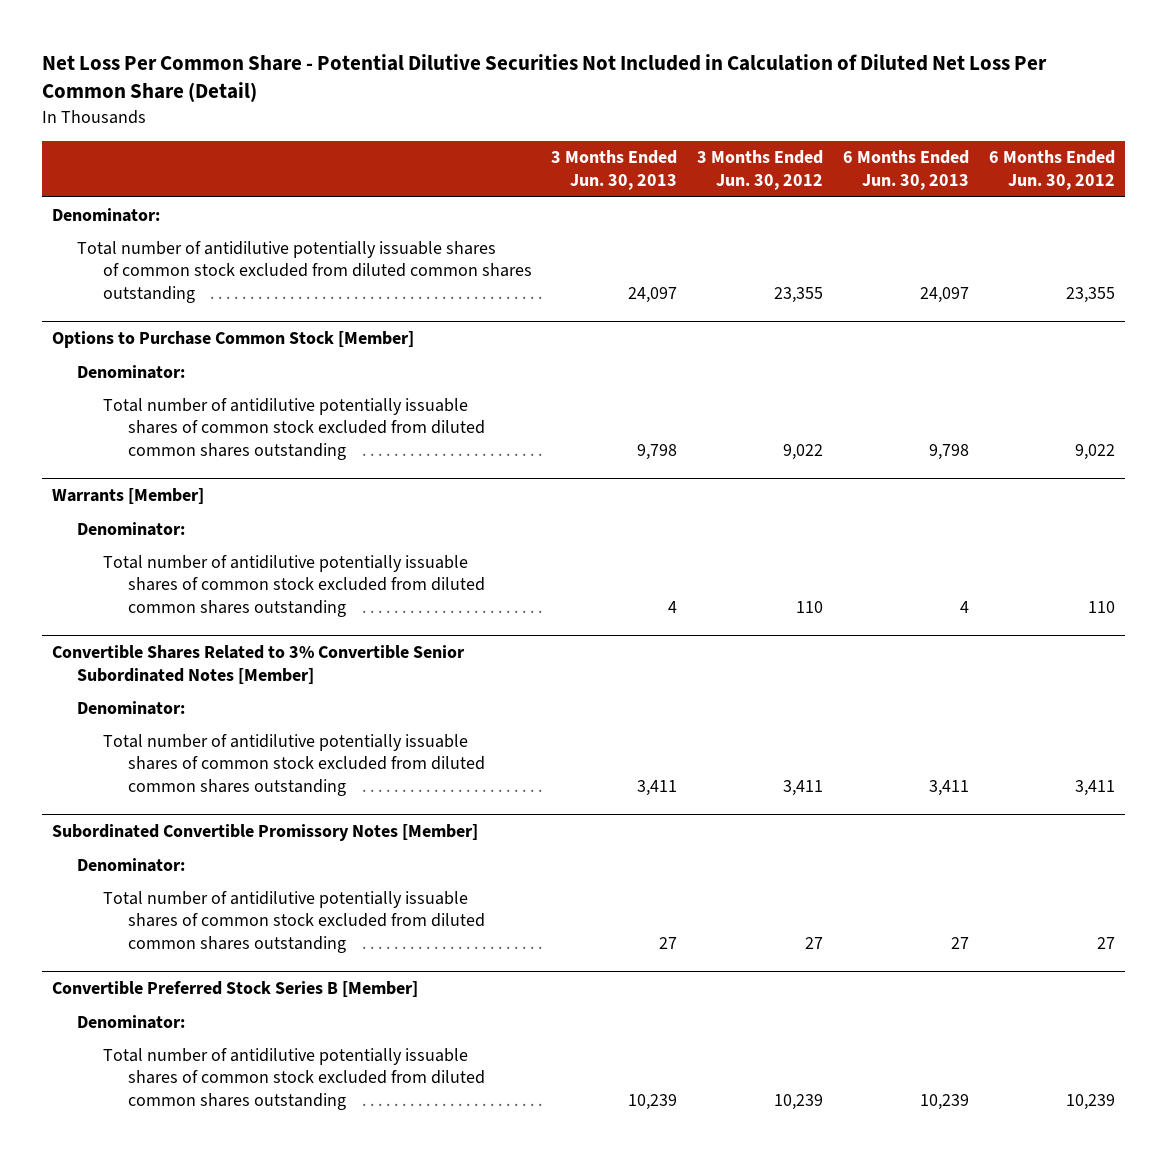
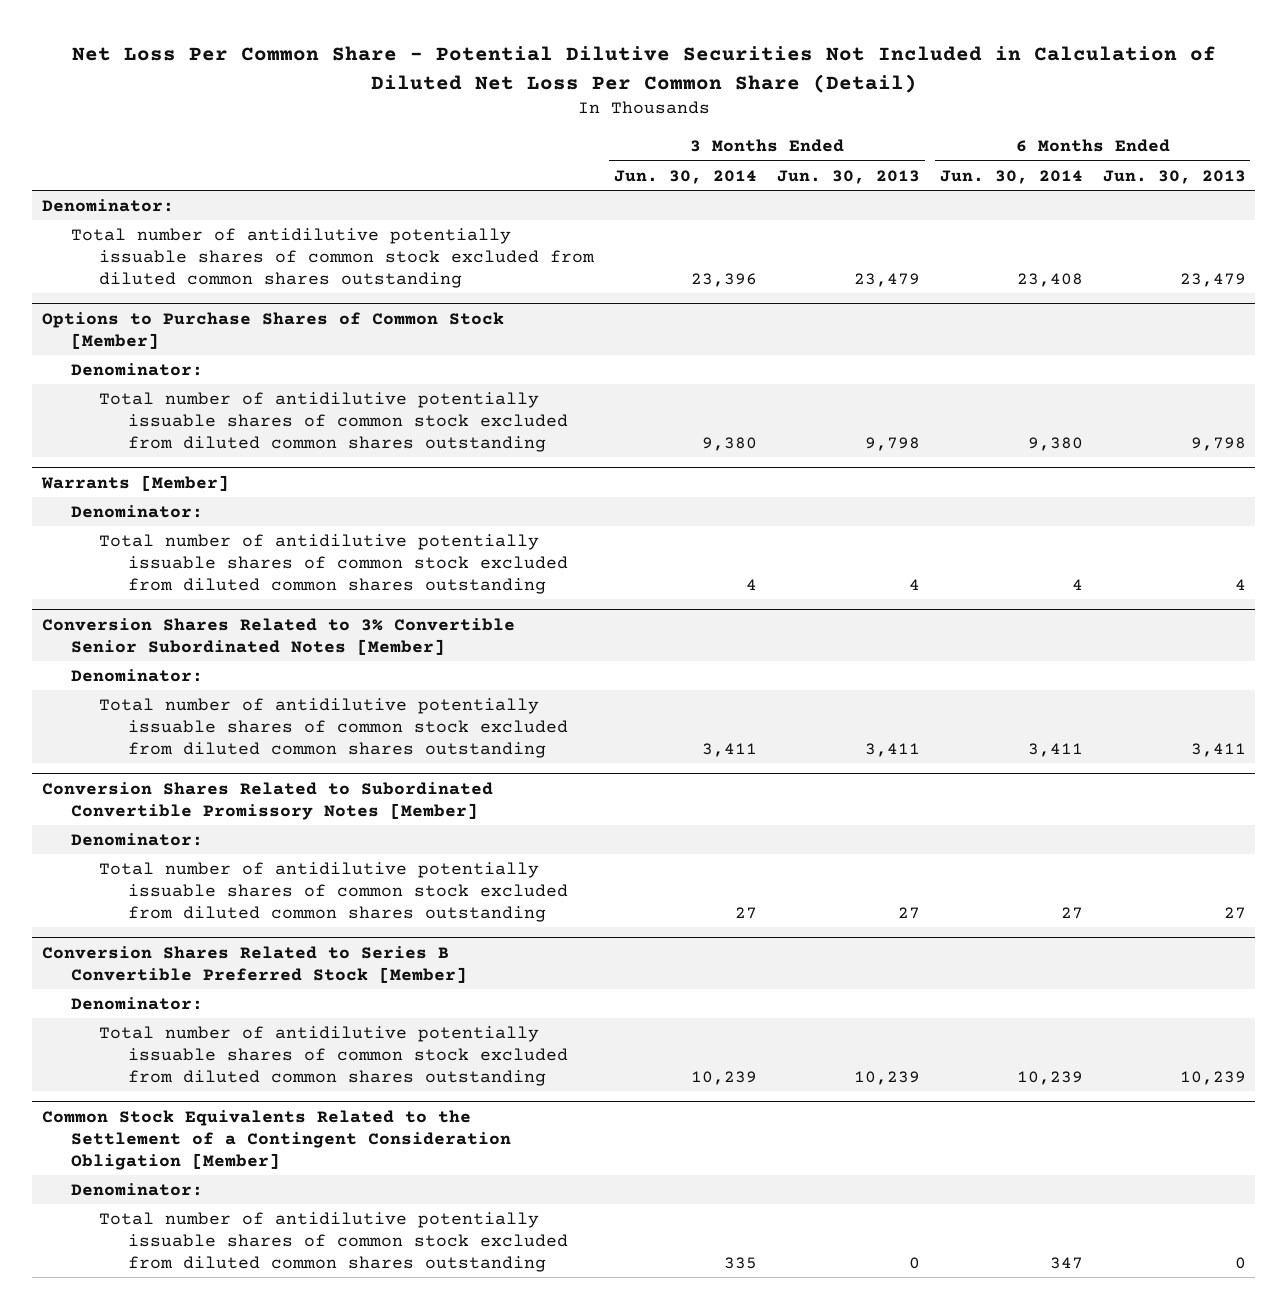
- | 3 Months Ended Jun. 30, 2013 | 3 Months Ended Jun. 30, 2012 | 6 Months Ended Jun. 30, 2013 | 6 Months Ended Jun. 30, 2012
+ | 3 Months Ended Jun. 30, 2014 | 3 Months Ended Jun. 30, 2013 | 6 Months Ended Jun. 30, 2014 | 6 Months Ended Jun. 30, 2013
- Total number of antidilutive potentially issuable shares of common stock excluded from diluted common shares outstanding | 24,097 | 23,355 | 24,097 | 23,355
- Options to Purchase Common Stock [Member]
+ Total number of antidilutive potentially issuable shares of common stock excluded from diluted common shares outstanding | 23,396 | 23,479 | 23,408 | 23,479
+ Options to Purchase Shares of Common Stock [Member]
- Convertible Shares Related to 3% Convertible Senior Subordinated Notes [Member]
+ Conversion Shares Related to 3% Convertible Senior Subordinated Notes [Member]
- Subordinated Convertible Promissory Notes [Member]
+ Conversion Shares Related to Subordinated Convertible Promissory Notes [Member]
- Convertible Preferred Stock Series B [Member]
+ Conversion Shares Related to Series B Convertible Preferred Stock [Member]
+ Common Stock Equivalents Related to the Settlement of a Contingent Consideration Obligation [Member]
+ Denominator:
+ Total number of antidilutive potentially issuable shares of common stock excluded from diluted common shares outstanding | 335 | 0 | 347 | 0

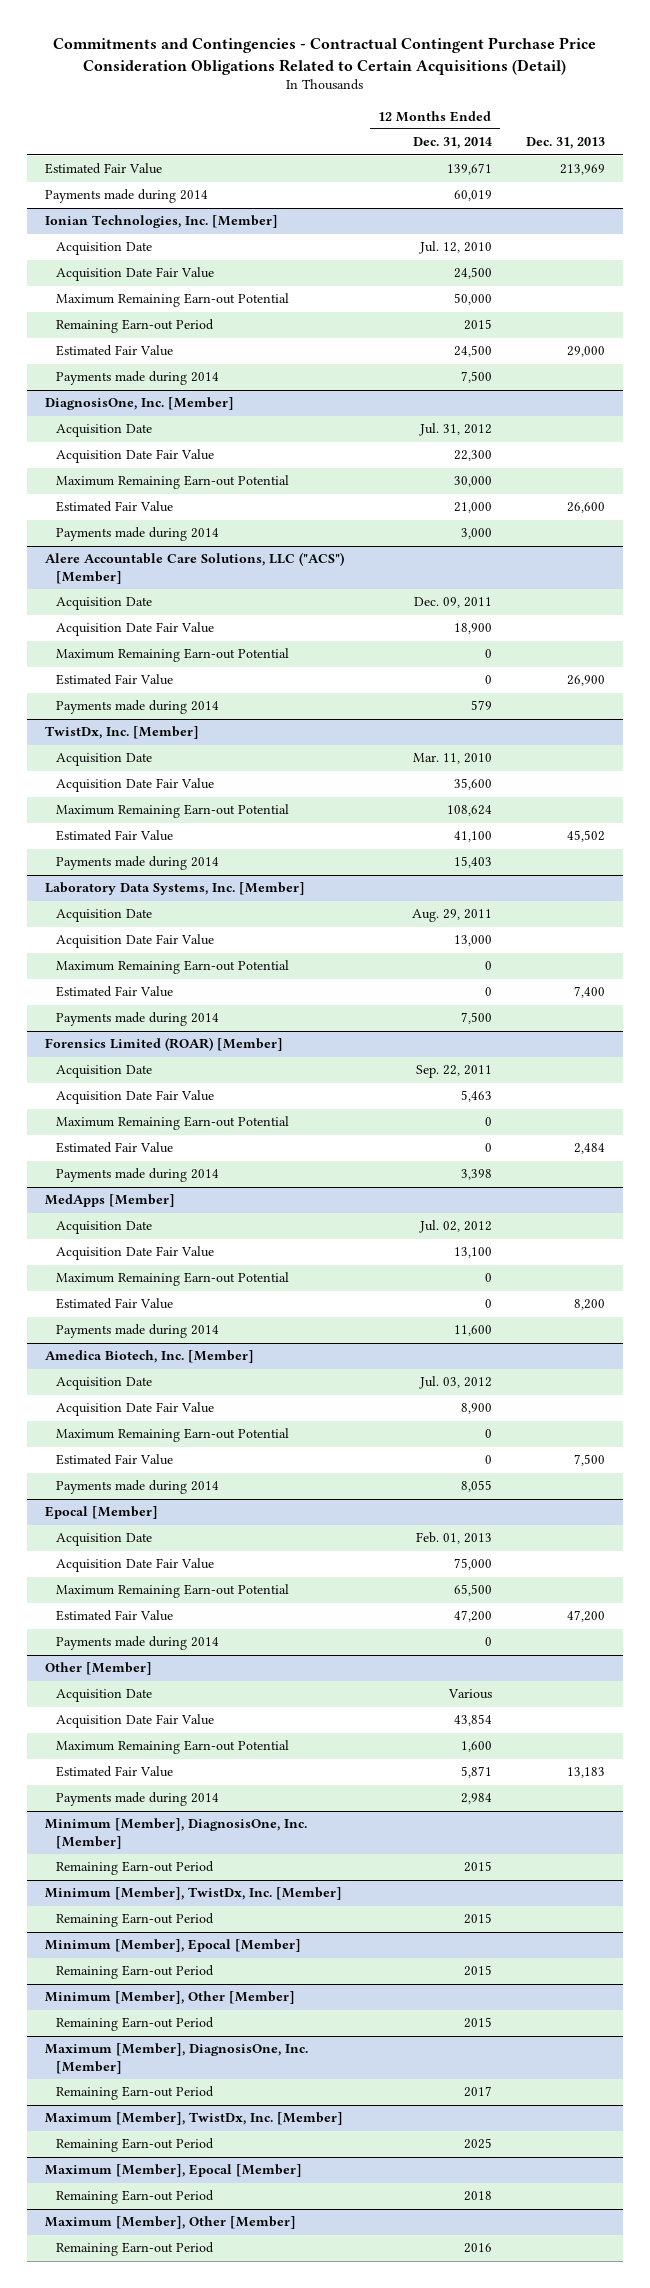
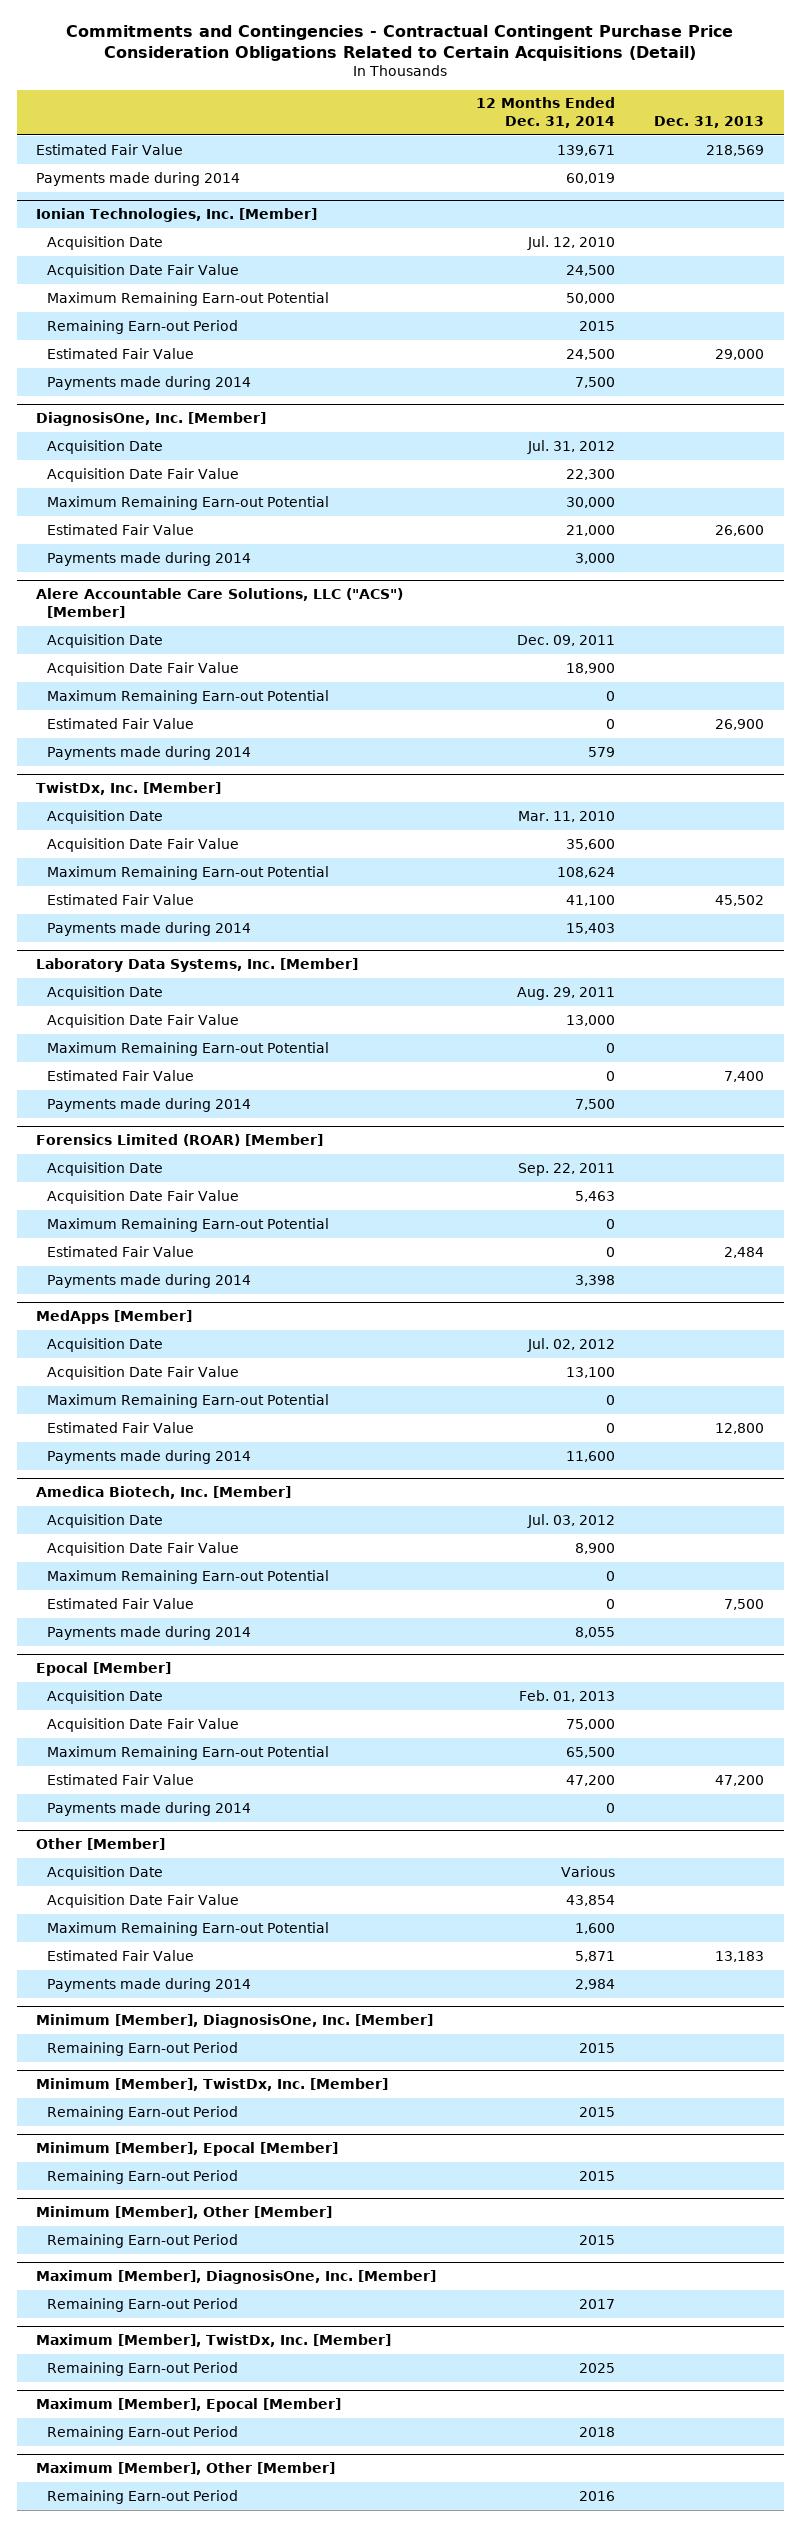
- Estimated Fair Value | 139,671 | 213,969
+ Estimated Fair Value | 139,671 | 218,569
@ MedApps [Member]
- Estimated Fair Value | 0 | 8,200
+ Estimated Fair Value | 0 | 12,800

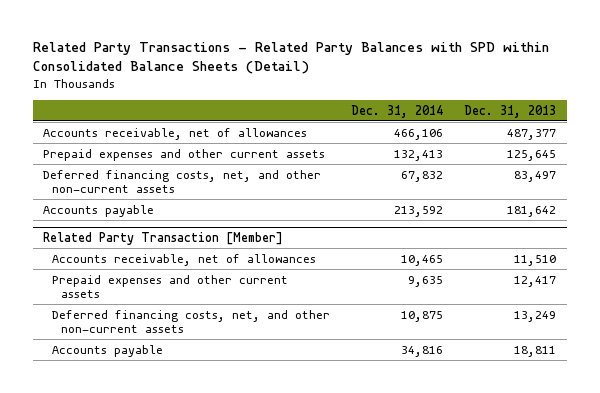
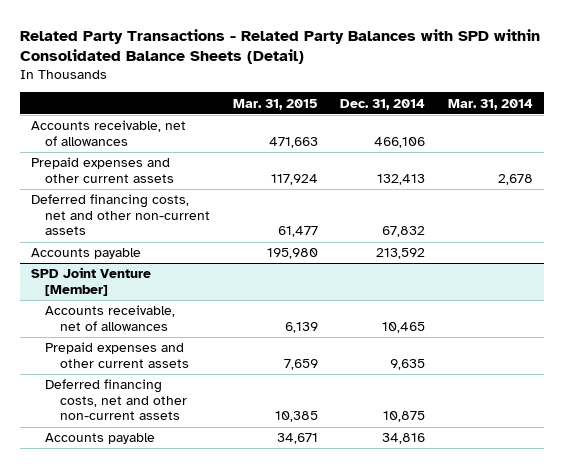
- | Dec. 31, 2014 | Dec. 31, 2013
+ | Mar. 31, 2015 | Dec. 31, 2014 | Mar. 31, 2014
- Deferred financing costs, net, and other non-current assets | 67,832 | 83,497
+ Deferred financing costs, net and other non-current assets | 61,477 | 67,832 |
- Related Party Transaction [Member]
+ SPD Joint Venture [Member]
- Deferred financing costs, net, and other non-current assets | 10,875 | 13,249
+ Deferred financing costs, net and other non-current assets | 10,385 | 10,875 |

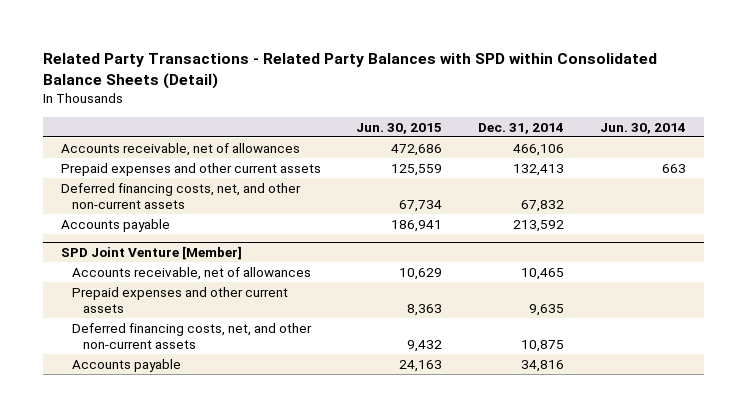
- | Mar. 31, 2015 | Dec. 31, 2014 | Mar. 31, 2014
+ | Jun. 30, 2015 | Dec. 31, 2014 | Jun. 30, 2014
- Deferred financing costs, net and other non-current assets | 61,477 | 67,832 |
+ Deferred financing costs, net, and other non-current assets | 67,734 | 67,832 |
@ SPD Joint Venture [Member]
- Deferred financing costs, net and other non-current assets | 10,385 | 10,875 |
+ Deferred financing costs, net, and other non-current assets | 9,432 | 10,875 |

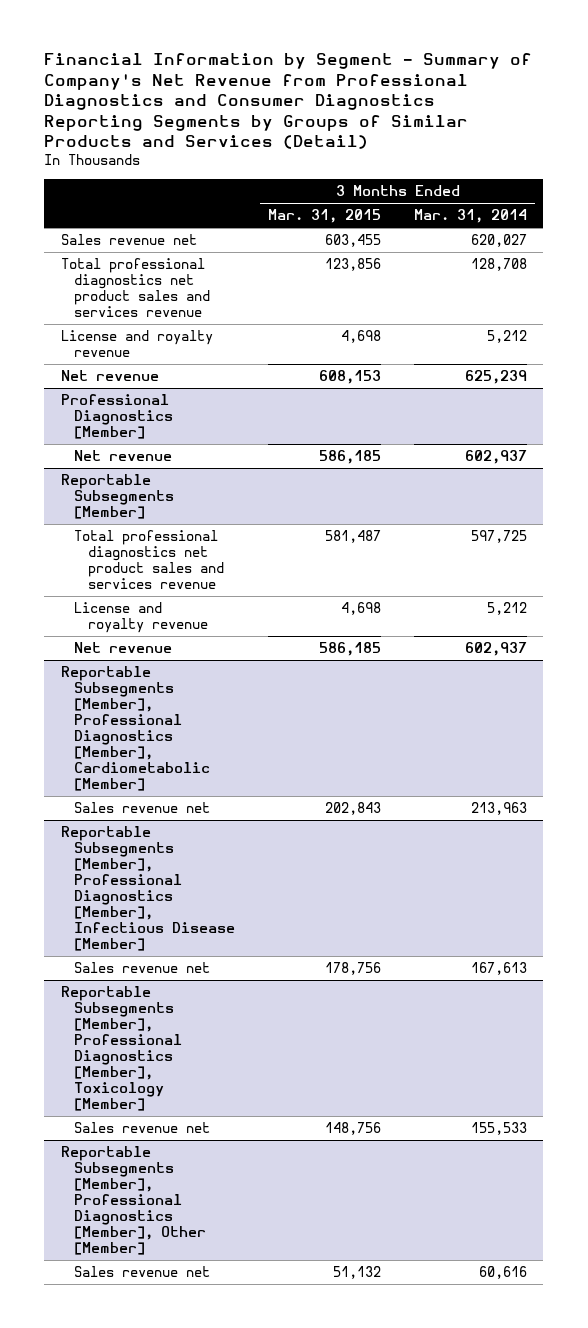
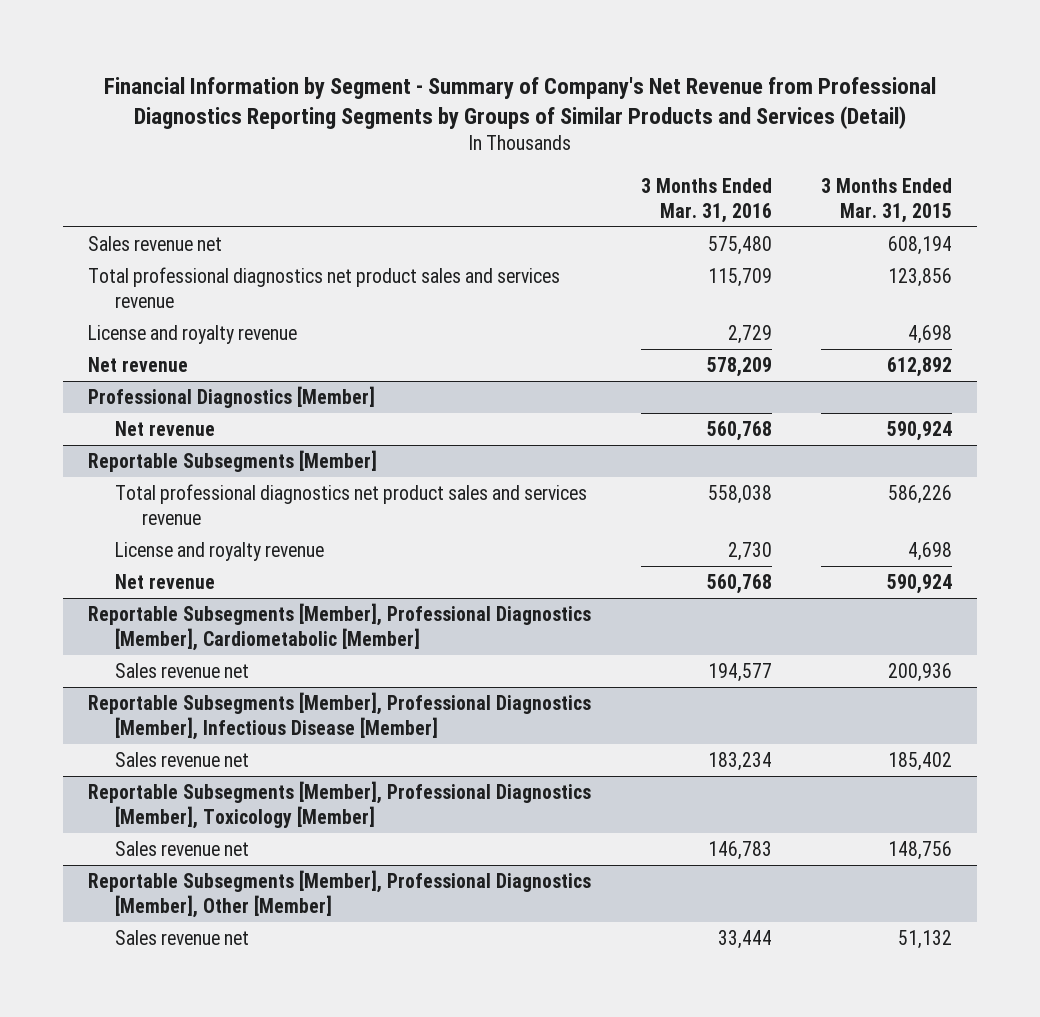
- Financial Information by Segment - Summary of Company's Net Revenue from Professional Diagnostics and Consumer Diagnostics Reporting Segments by Groups of Similar Products and Services (Detail)
+ Financial Information by Segment - Summary of Company's Net Revenue from Professional Diagnostics Reporting Segments by Groups of Similar Products and Services (Detail)
- | 3 Months Ended Mar. 31, 2015 | 3 Months Ended Mar. 31, 2014
+ | 3 Months Ended Mar. 31, 2016 | 3 Months Ended Mar. 31, 2015
- Sales revenue net | 603,455 | 620,027
+ Sales revenue net | 575,480 | 608,194
- Net revenue | 608,153 | 625,239
+ Net revenue | 578,209 | 612,892
@ Professional Diagnostics [Member]
- Net revenue | 586,185 | 602,937
+ Net revenue | 560,768 | 590,924
@ Reportable Subsegments [Member]
- Total professional diagnostics net product sales and services revenue | 581,487 | 597,725
+ Total professional diagnostics net product sales and services revenue | 558,038 | 586,226
- Net revenue | 586,185 | 602,937
+ Net revenue | 560,768 | 590,924
@ Reportable Subsegments [Member], Professional Diagnostics [Member], Cardiometabolic [Member]
- Sales revenue net | 202,843 | 213,963
+ Sales revenue net | 194,577 | 200,936
@ Reportable Subsegments [Member], Professional Diagnostics [Member], Infectious Disease [Member]
- Sales revenue net | 178,756 | 167,613
+ Sales revenue net | 183,234 | 185,402

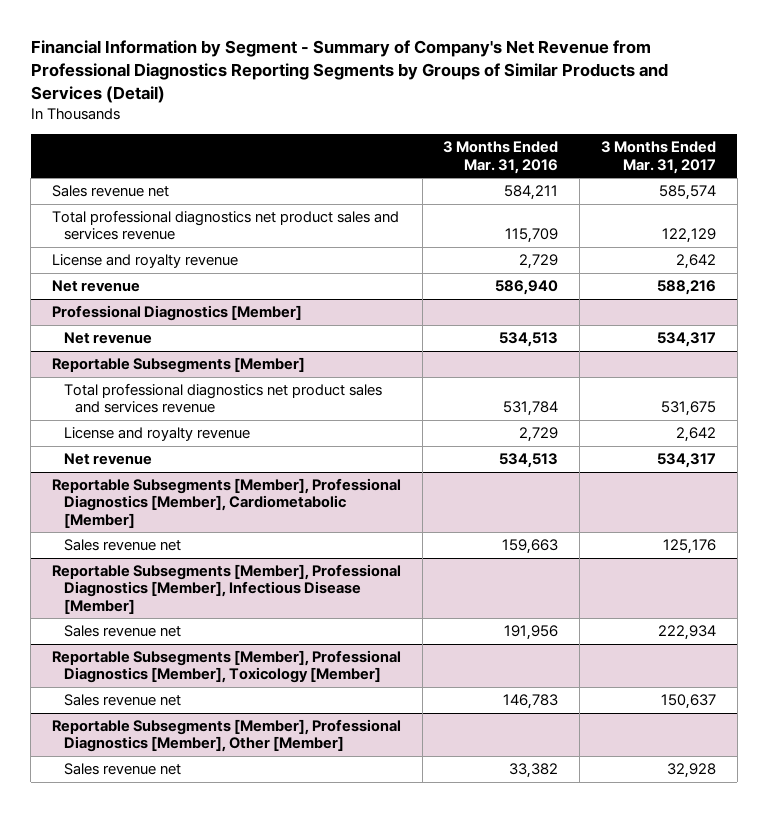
- | 3 Months Ended Mar. 31, 2016 | 3 Months Ended Mar. 31, 2015
+ | 3 Months Ended Mar. 31, 2016 | 3 Months Ended Mar. 31, 2017
- Sales revenue net | 575,480 | 608,194
+ Sales revenue net | 584,211 | 585,574
- Net revenue | 578,209 | 612,892
+ Net revenue | 586,940 | 588,216
@ Professional Diagnostics [Member]
- Net revenue | 560,768 | 590,924
+ Net revenue | 534,513 | 534,317
@ Reportable Subsegments [Member]
- Total professional diagnostics net product sales and services revenue | 558,038 | 586,226
- License and royalty revenue | 2,730 | 4,698
- Net revenue | 560,768 | 590,924
+ Total professional diagnostics net product sales and services revenue | 531,784 | 531,675
+ License and royalty revenue | 2,729 | 2,642
+ Net revenue | 534,513 | 534,317
@ Reportable Subsegments [Member], Professional Diagnostics [Member], Cardiometabolic [Member]
- Sales revenue net | 194,577 | 200,936
+ Sales revenue net | 159,663 | 125,176
@ Reportable Subsegments [Member], Professional Diagnostics [Member], Infectious Disease [Member]
- Sales revenue net | 183,234 | 185,402
+ Sales revenue net | 191,956 | 222,934
@ Reportable Subsegments [Member], Professional Diagnostics [Member], Other [Member]
- Sales revenue net | 33,444 | 51,132
+ Sales revenue net | 33,382 | 32,928

